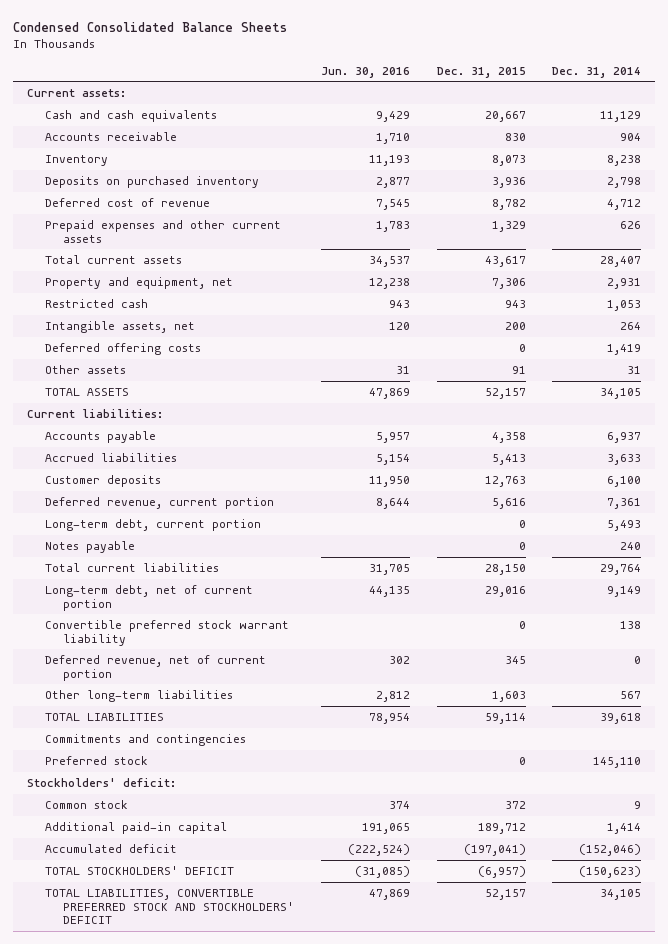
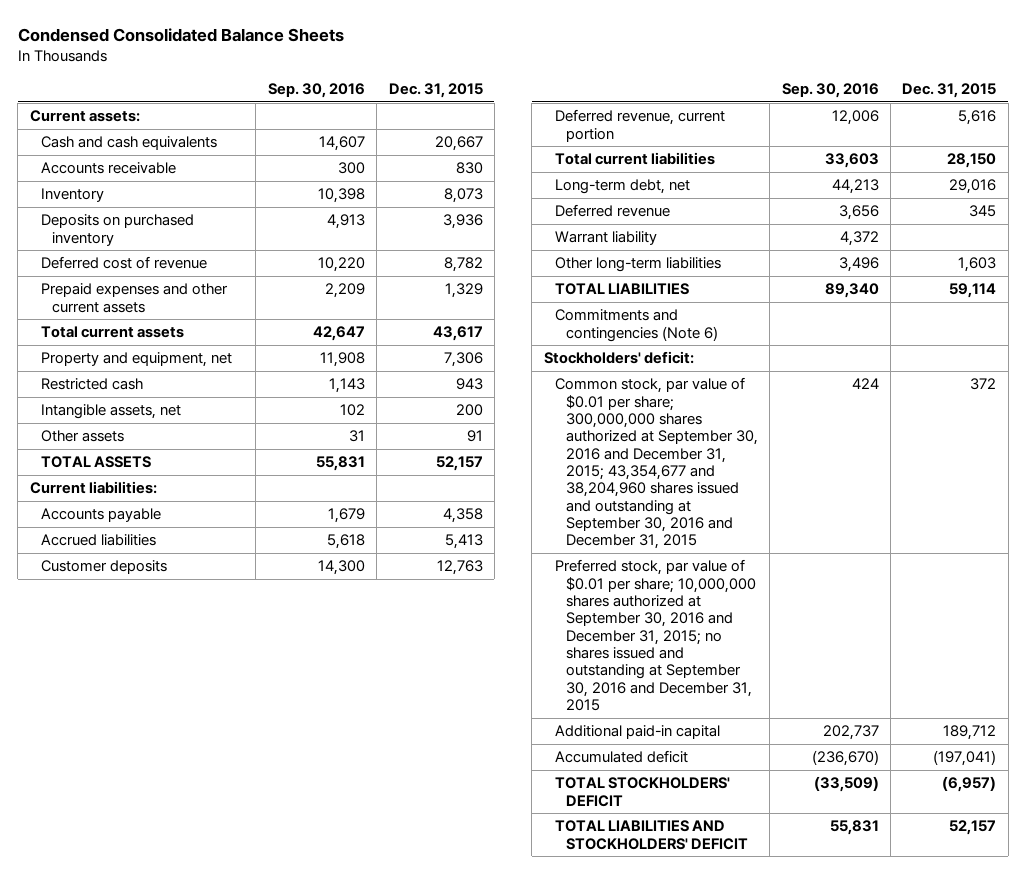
- | Jun. 30, 2016 | Dec. 31, 2015 | Dec. 31, 2014
+ | Sep. 30, 2016 | Dec. 31, 2015
- Deferred offering costs | | 0 | 1,419
- Long-term debt, current portion | | 0 | 5,493
- Notes payable | | 0 | 240
- Long-term debt, net of current portion | 44,135 | 29,016 | 9,149
- Convertible preferred stock warrant liability | | 0 | 138
- Deferred revenue, net of current portion | 302 | 345 | 0
+ Long-term debt, net | 44,213 | 29,016
+ Deferred revenue | 3,656 | 345
+ Warrant liability | 4,372 |
- Commitments and contingencies
- Preferred stock | | 0 | 145,110
+ Commitments and contingencies (Note 6)
- Common stock | 374 | 372 | 9
+ Common stock, par value of $0.01 per share; 300,000,000 shares authorized at September 30, 2016 and December 31, 2015; 43,354,677 and 38,204,960 shares issued and outstanding at September 30, 2016 and December 31, 2015 | 424 | 372
+ Preferred stock, par value of $0.01 per share; 10,000,000 shares authorized at September 30, 2016 and December 31, 2015; no shares issued and outstanding at September 30, 2016 and December 31, 2015
- TOTAL LIABILITIES, CONVERTIBLE PREFERRED STOCK AND STOCKHOLDERS' DEFICIT | 47,869 | 52,157 | 34,105
+ TOTAL LIABILITIES AND STOCKHOLDERS' DEFICIT | 55,831 | 52,157

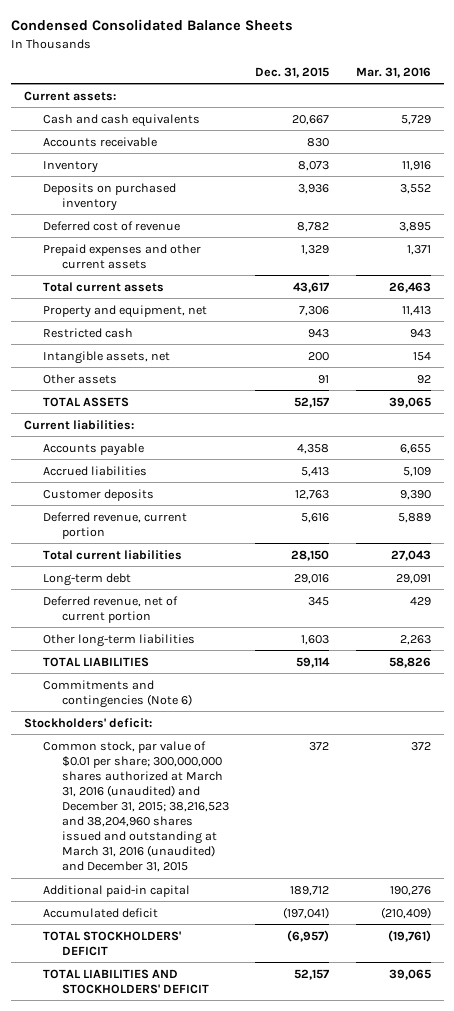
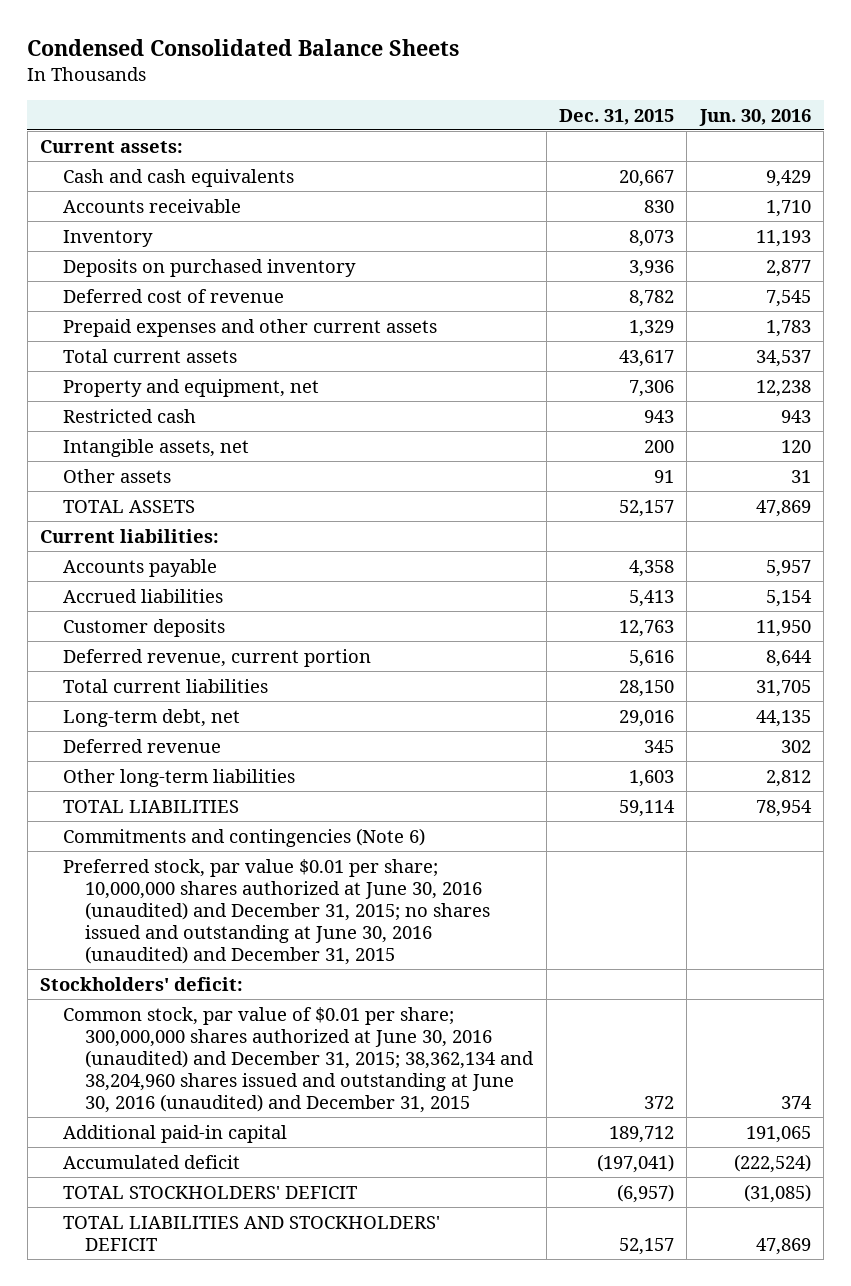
- | Dec. 31, 2015 | Mar. 31, 2016
+ | Dec. 31, 2015 | Jun. 30, 2016
- Long-term debt | 29,016 | 29,091
- Deferred revenue, net of current portion | 345 | 429
+ Long-term debt, net | 29,016 | 44,135
+ Deferred revenue | 345 | 302
+ Preferred stock, par value $0.01 per share; 10,000,000 shares authorized at June 30, 2016 (unaudited) and December 31, 2015; no shares issued and outstanding at June 30, 2016 (unaudited) and December 31, 2015
- Common stock, par value of $0.01 per share; 300,000,000 shares authorized at March 31, 2016 (unaudited) and December 31, 2015; 38,216,523 and 38,204,960 shares issued and outstanding at March 31, 2016 (unaudited) and December 31, 2015 | 372 | 372
+ Common stock, par value of $0.01 per share; 300,000,000 shares authorized at June 30, 2016 (unaudited) and December 31, 2015; 38,362,134 and 38,204,960 shares issued and outstanding at June 30, 2016 (unaudited) and December 31, 2015 | 372 | 374

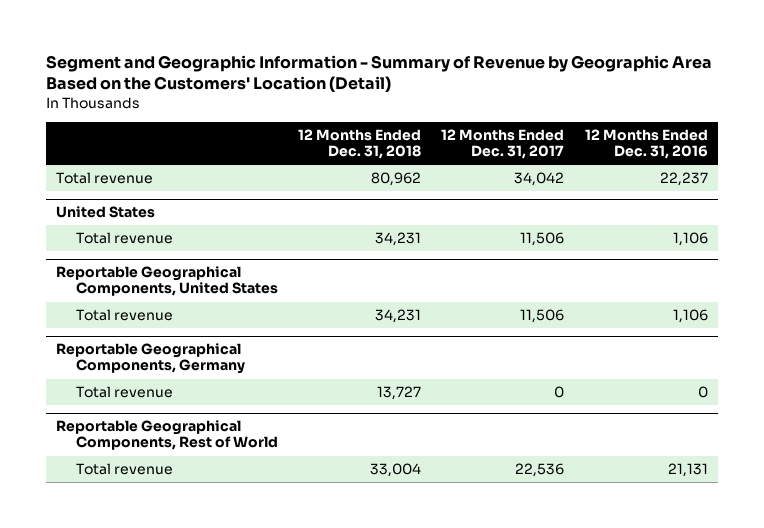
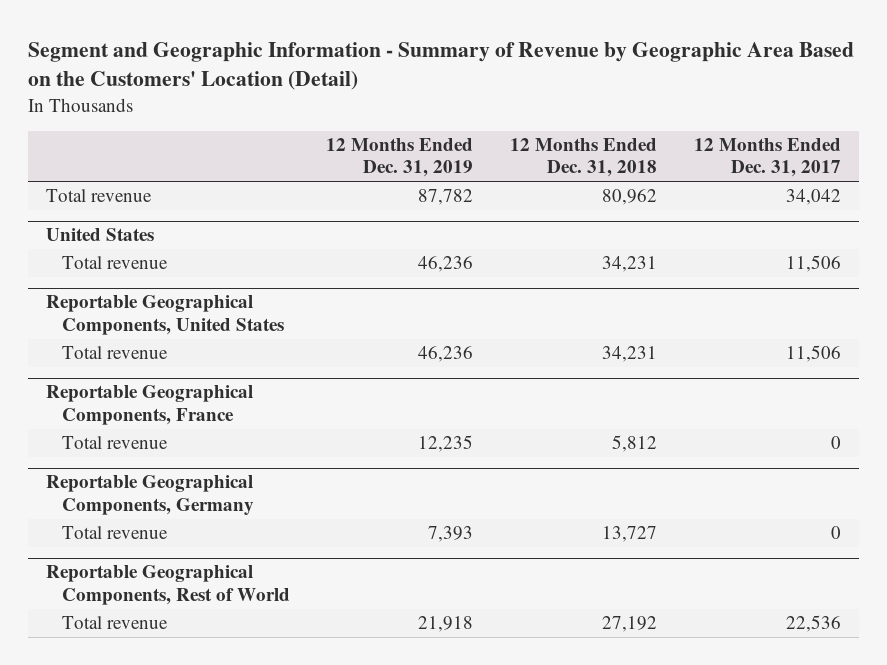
- | 12 Months Ended Dec. 31, 2018 | 12 Months Ended Dec. 31, 2017 | 12 Months Ended Dec. 31, 2016
+ | 12 Months Ended Dec. 31, 2019 | 12 Months Ended Dec. 31, 2018 | 12 Months Ended Dec. 31, 2017
+ Reportable Geographical Components, France
+ Total revenue | 12,235 | 5,812 | 0
@ Reportable Geographical Components, Rest of World
- Total revenue | 33,004 | 22,536 | 21,131
+ Total revenue | 21,918 | 27,192 | 22,536

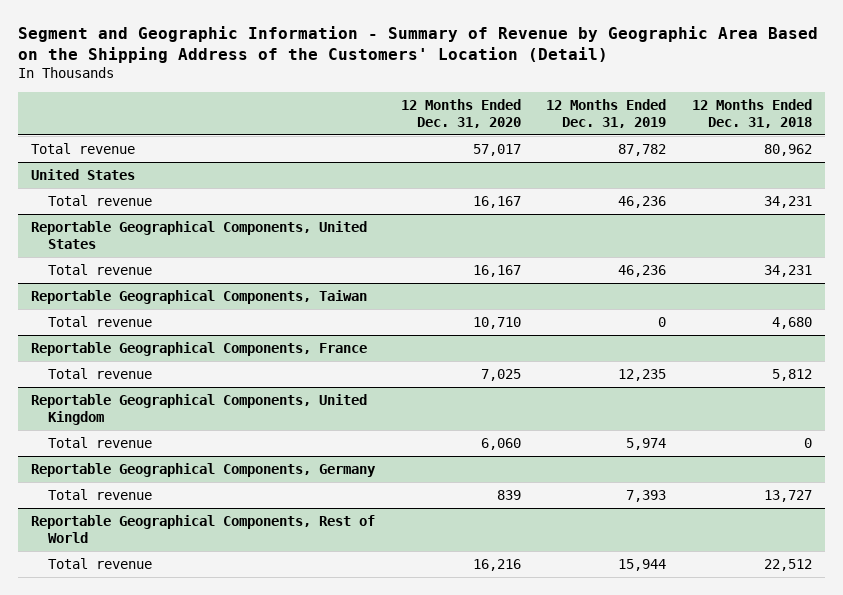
- Segment and Geographic Information - Summary of Revenue by Geographic Area Based on the Customers' Location (Detail)
+ Segment and Geographic Information - Summary of Revenue by Geographic Area Based on the Shipping Address of the Customers' Location (Detail)
- | 12 Months Ended Dec. 31, 2019 | 12 Months Ended Dec. 31, 2018 | 12 Months Ended Dec. 31, 2017
+ | 12 Months Ended Dec. 31, 2020 | 12 Months Ended Dec. 31, 2019 | 12 Months Ended Dec. 31, 2018
+ Reportable Geographical Components, Taiwan
+ Total revenue | 10,710 | 0 | 4,680
+ Reportable Geographical Components, United Kingdom
+ Total revenue | 6,060 | 5,974 | 0
@ Reportable Geographical Components, Rest of World
- Total revenue | 21,918 | 27,192 | 22,536
+ Total revenue | 16,216 | 15,944 | 22,512

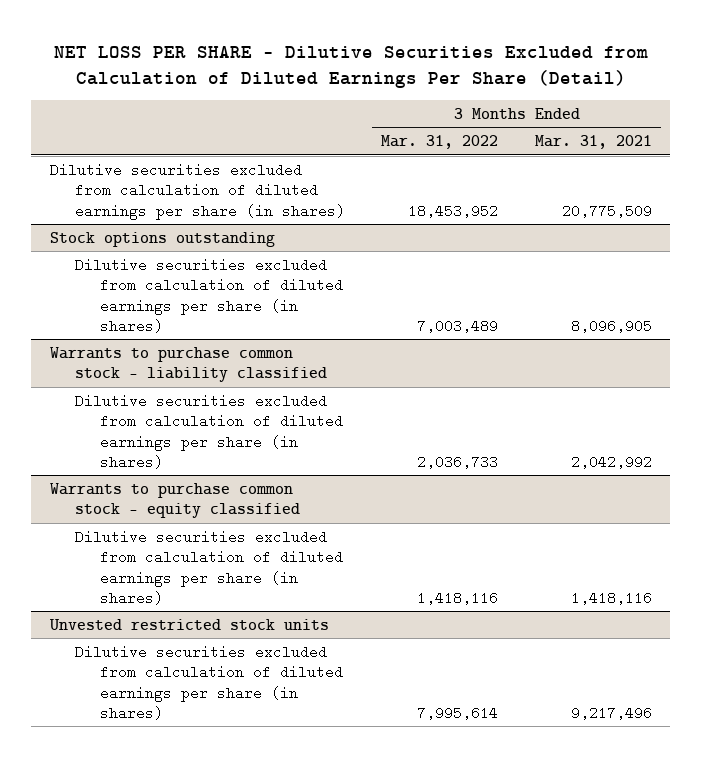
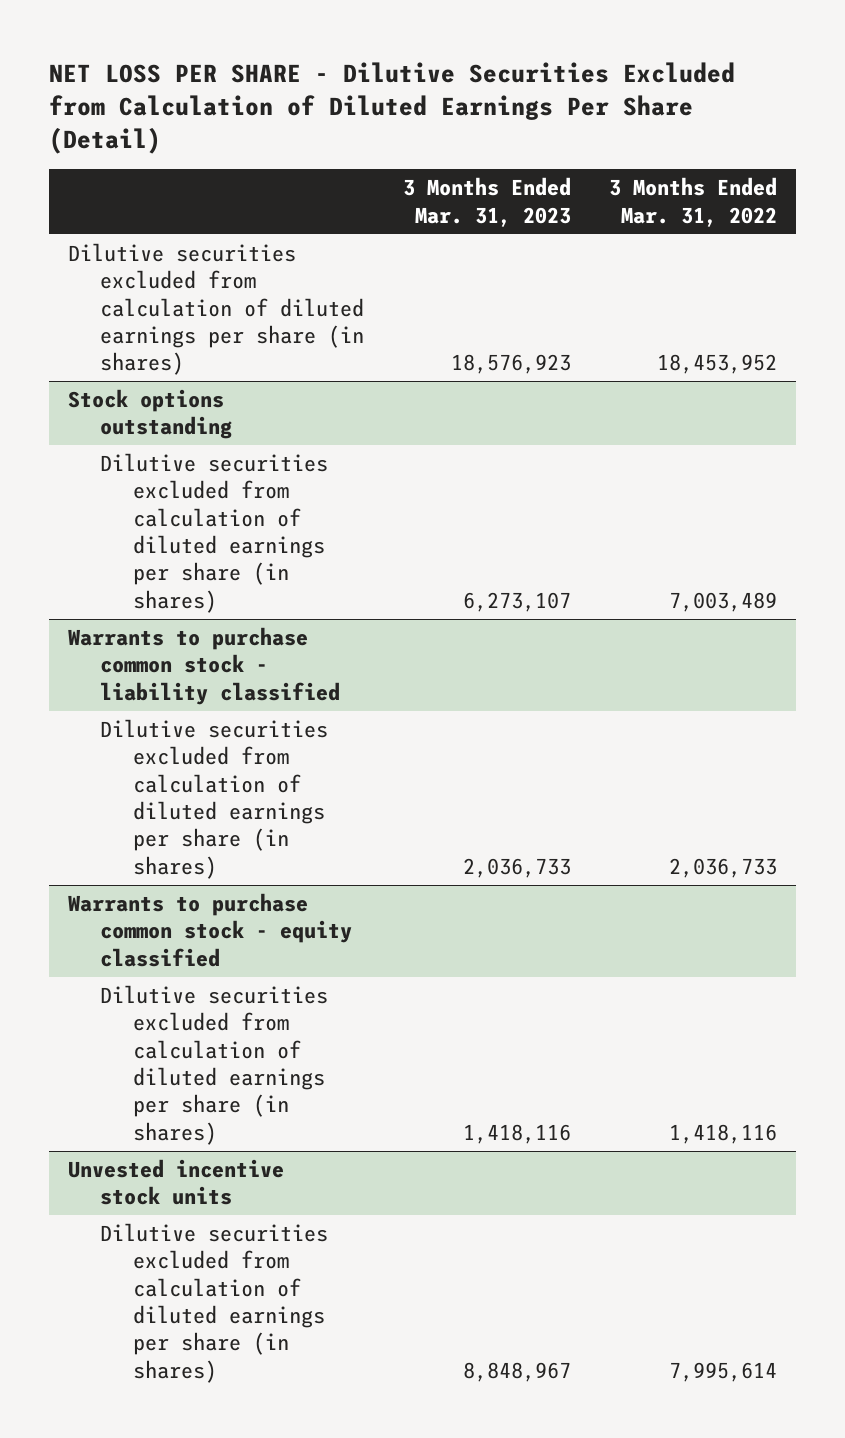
- | 3 Months Ended Mar. 31, 2022 | 3 Months Ended Mar. 31, 2021
+ | 3 Months Ended Mar. 31, 2023 | 3 Months Ended Mar. 31, 2022
- Unvested restricted stock units
+ Unvested incentive stock units

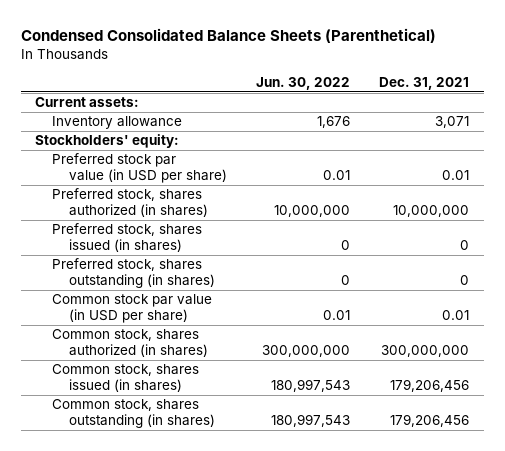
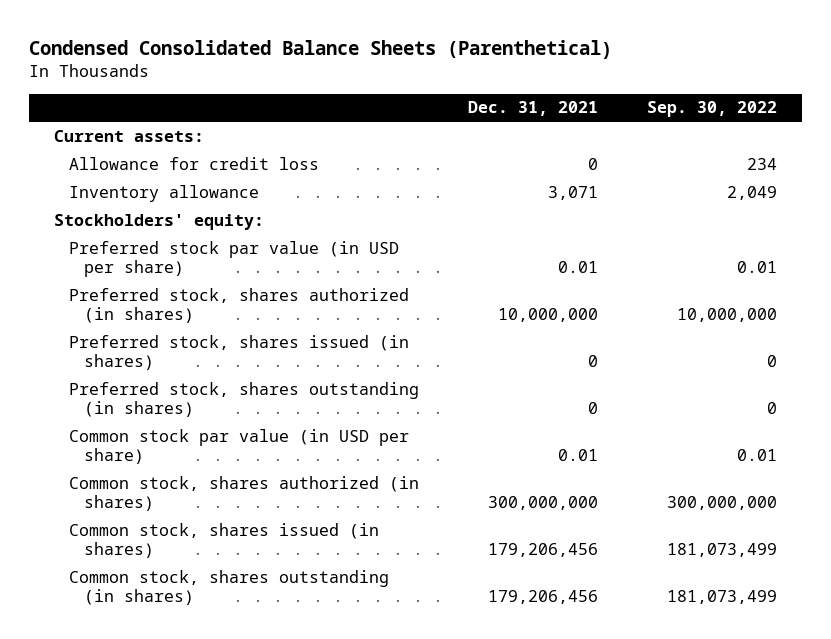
- | Jun. 30, 2022 | Dec. 31, 2021
+ | Dec. 31, 2021 | Sep. 30, 2022
+ Allowance for credit loss | 0 | 234

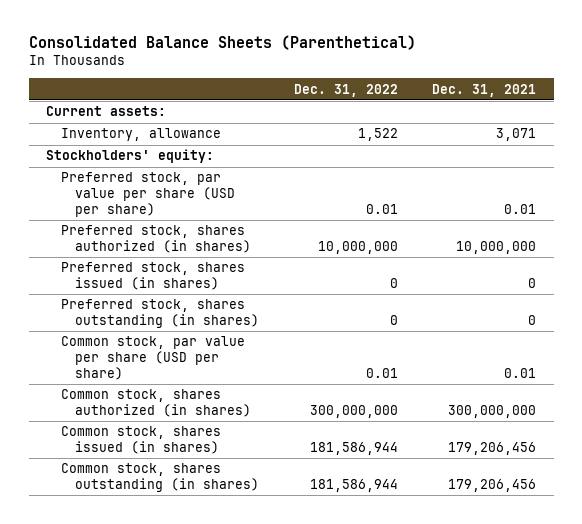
- Condensed Consolidated Balance Sheets (Parenthetical)
+ Consolidated Balance Sheets (Parenthetical)
- | Dec. 31, 2021 | Sep. 30, 2022
+ | Dec. 31, 2022 | Dec. 31, 2021
- Allowance for credit loss | 0 | 234
- Inventory allowance | 3,071 | 2,049
+ Inventory, allowance | 1,522 | 3,071
- Preferred stock par value (in USD per share) | 0.01 | 0.01
+ Preferred stock, par value per share (USD per share) | 0.01 | 0.01
- Common stock par value (in USD per share) | 0.01 | 0.01
+ Common stock, par value per share (USD per share) | 0.01 | 0.01

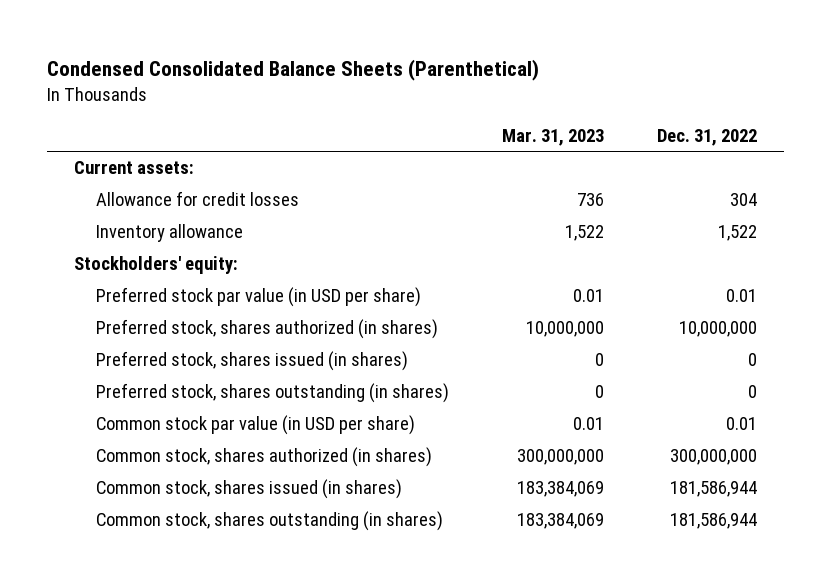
- Consolidated Balance Sheets (Parenthetical)
+ Condensed Consolidated Balance Sheets (Parenthetical)
- | Dec. 31, 2022 | Dec. 31, 2021
+ | Mar. 31, 2023 | Dec. 31, 2022
- Inventory, allowance | 1,522 | 3,071
+ Allowance for credit losses | 736 | 304
+ Inventory allowance | 1,522 | 1,522
- Preferred stock, par value per share (USD per share) | 0.01 | 0.01
+ Preferred stock par value (in USD per share) | 0.01 | 0.01
- Common stock, par value per share (USD per share) | 0.01 | 0.01
+ Common stock par value (in USD per share) | 0.01 | 0.01

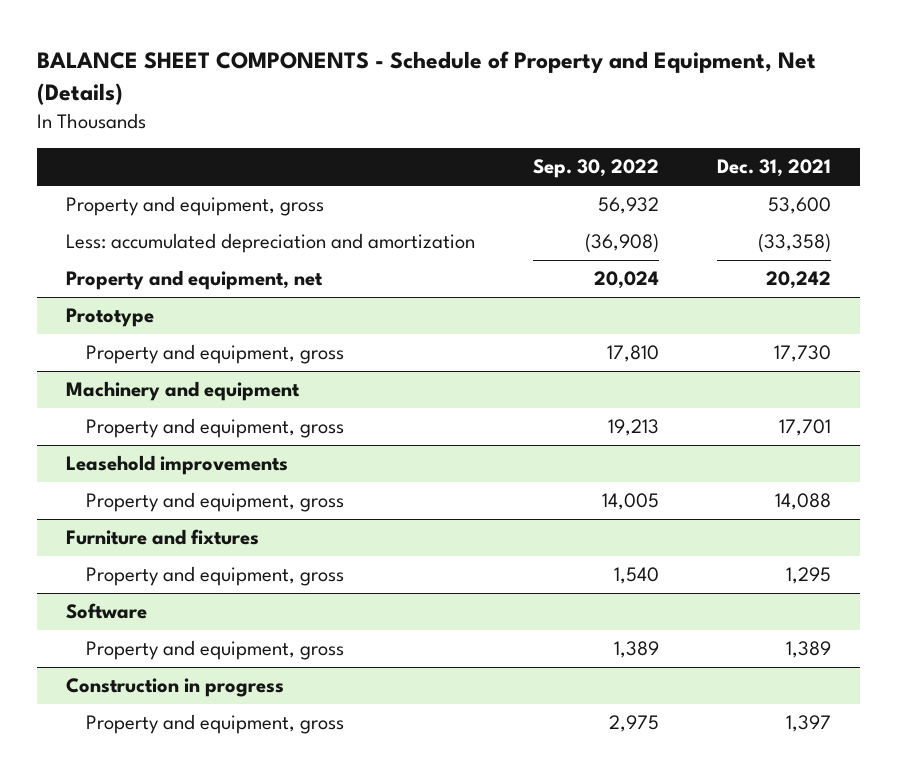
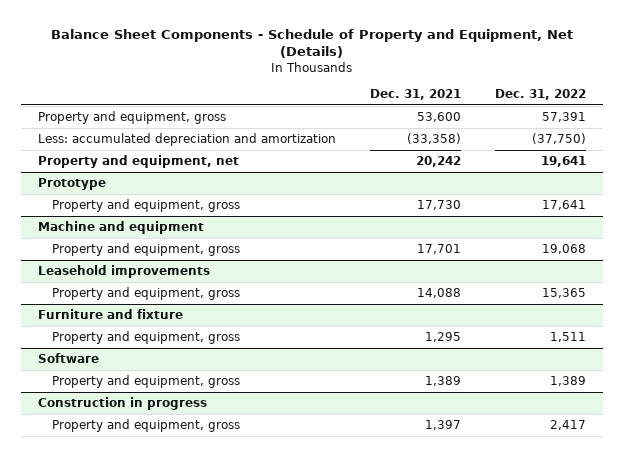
- BALANCE SHEET COMPONENTS - Schedule of Property and Equipment, Net (Details)
+ Balance Sheet Components - Schedule of Property and Equipment, Net (Details)
- | Sep. 30, 2022 | Dec. 31, 2021
+ | Dec. 31, 2021 | Dec. 31, 2022
- Machinery and equipment
+ Machine and equipment
- Furniture and fixtures
+ Furniture and fixture

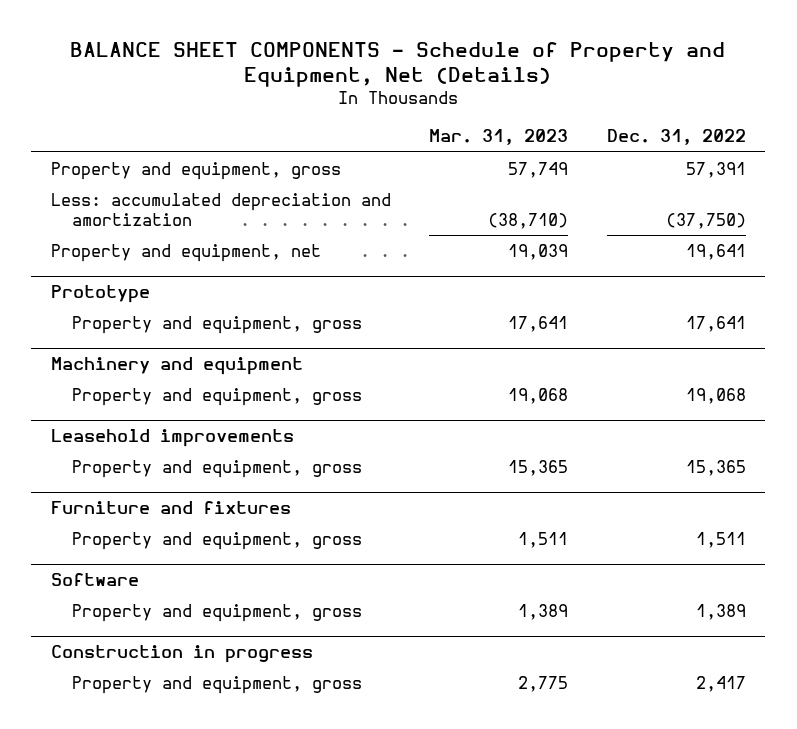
- Balance Sheet Components - Schedule of Property and Equipment, Net (Details)
+ BALANCE SHEET COMPONENTS - Schedule of Property and Equipment, Net (Details)
- | Dec. 31, 2021 | Dec. 31, 2022
+ | Mar. 31, 2023 | Dec. 31, 2022
- Machine and equipment
+ Machinery and equipment
- Furniture and fixture
+ Furniture and fixtures

